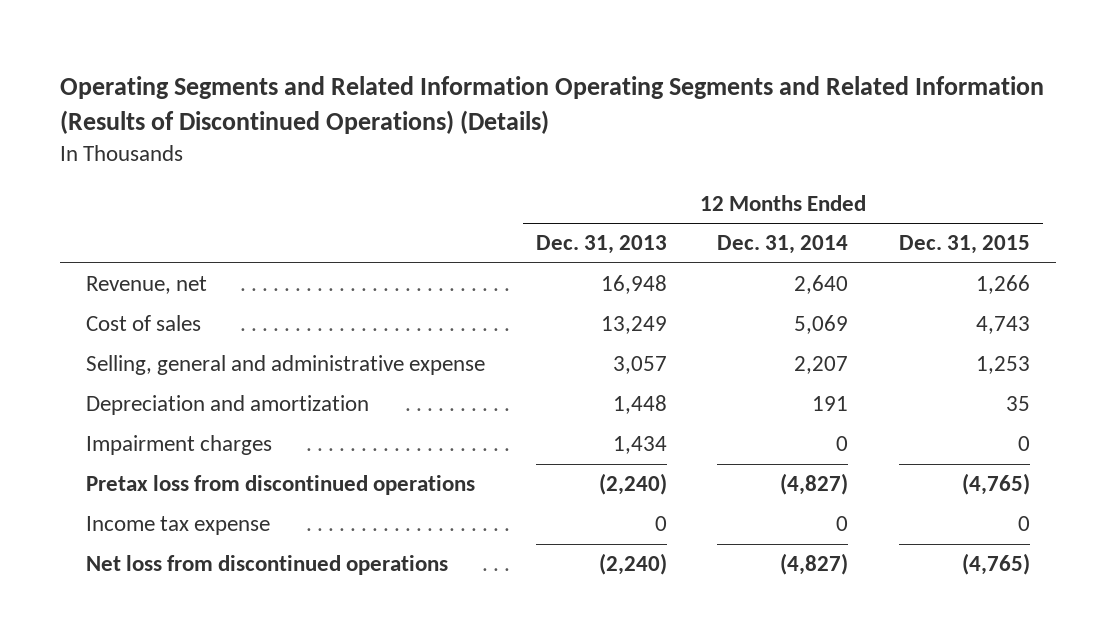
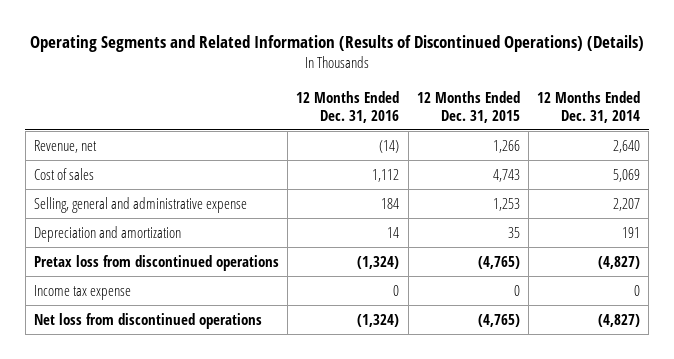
- Operating Segments and Related Information Operating Segments and Related Information (Results of Discontinued Operations) (Details)
+ Operating Segments and Related Information (Results of Discontinued Operations) (Details)
- | 12 Months Ended Dec. 31, 2013 | 12 Months Ended Dec. 31, 2014 | 12 Months Ended Dec. 31, 2015
+ | 12 Months Ended Dec. 31, 2016 | 12 Months Ended Dec. 31, 2015 | 12 Months Ended Dec. 31, 2014
- Impairment charges | 1,434 | 0 | 0

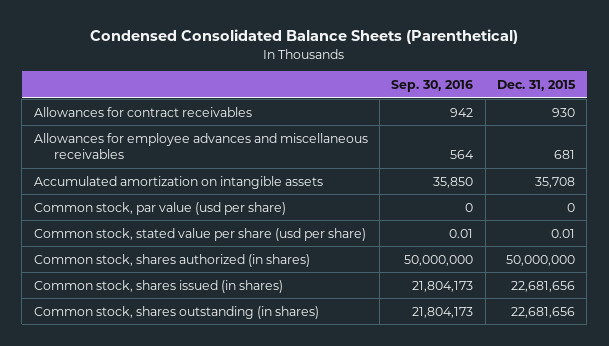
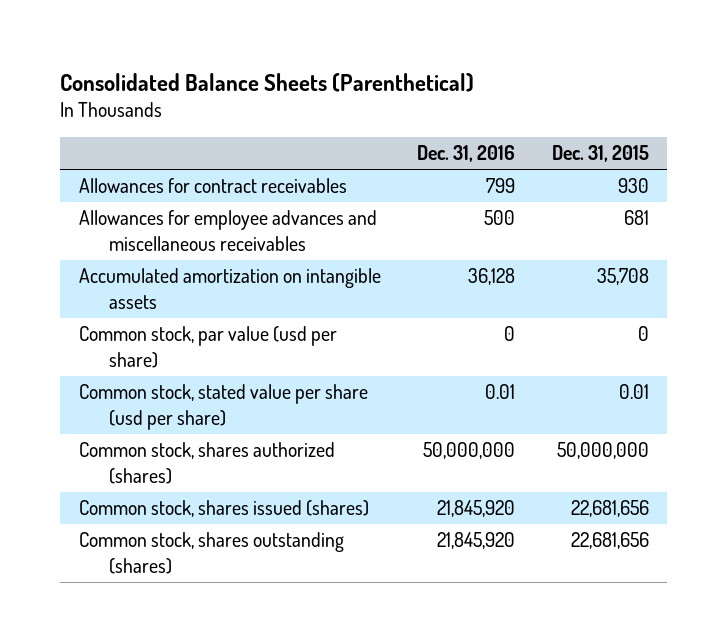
- Condensed Consolidated Balance Sheets (Parenthetical)
+ Consolidated Balance Sheets (Parenthetical)
- | Sep. 30, 2016 | Dec. 31, 2015
+ | Dec. 31, 2016 | Dec. 31, 2015
- Common stock, shares authorized (in shares) | 50,000,000 | 50,000,000
- Common stock, shares issued (in shares) | 21,804,173 | 22,681,656
- Common stock, shares outstanding (in shares) | 21,804,173 | 22,681,656
+ Common stock, shares authorized (shares) | 50,000,000 | 50,000,000
+ Common stock, shares issued (shares) | 21,845,920 | 22,681,656
+ Common stock, shares outstanding (shares) | 21,845,920 | 22,681,656

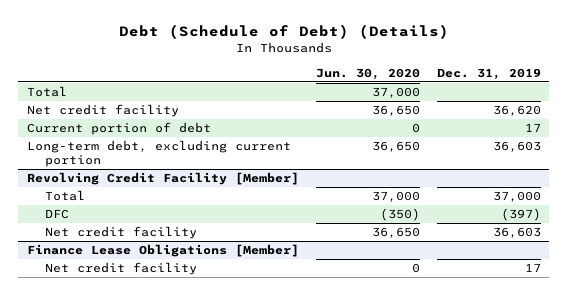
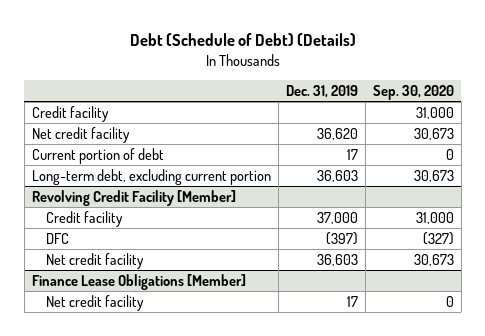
- | Jun. 30, 2020 | Dec. 31, 2019
+ | Dec. 31, 2019 | Sep. 30, 2020
- Total | 37,000 |
+ Credit facility | | 31,000
@ Revolving Credit Facility [Member]
- Total | 37,000 | 37,000
+ Credit facility | 37,000 | 31,000

